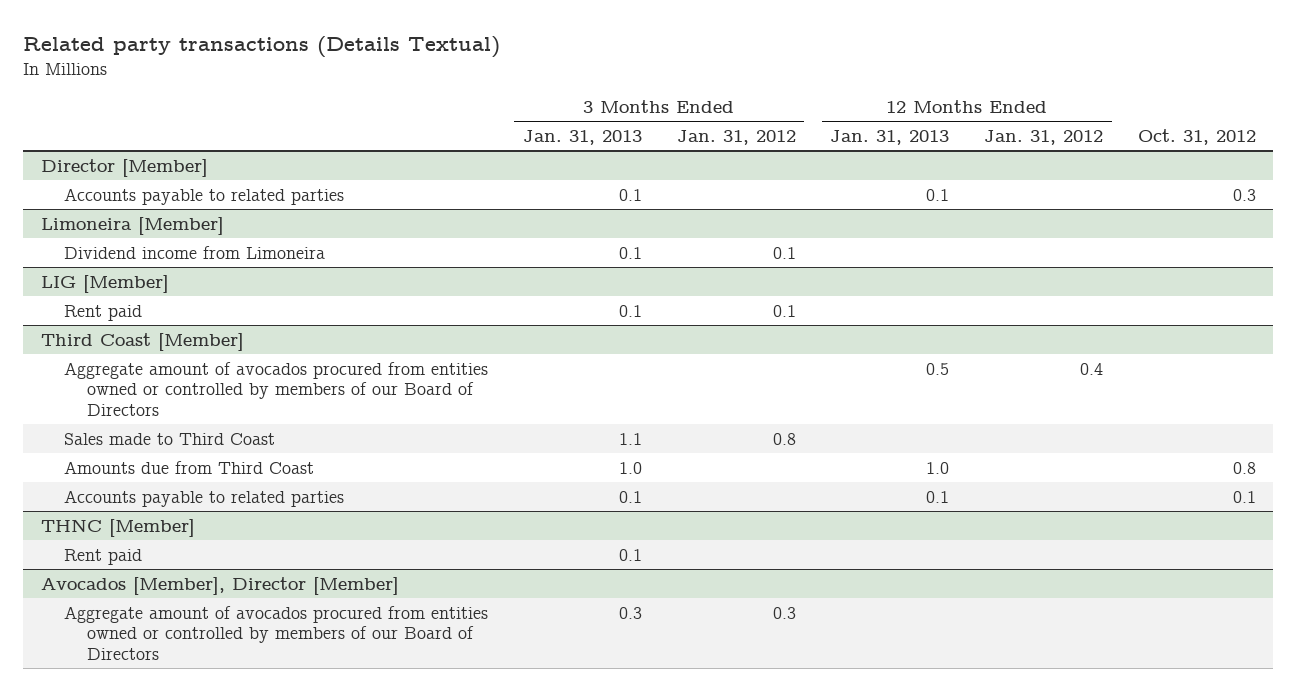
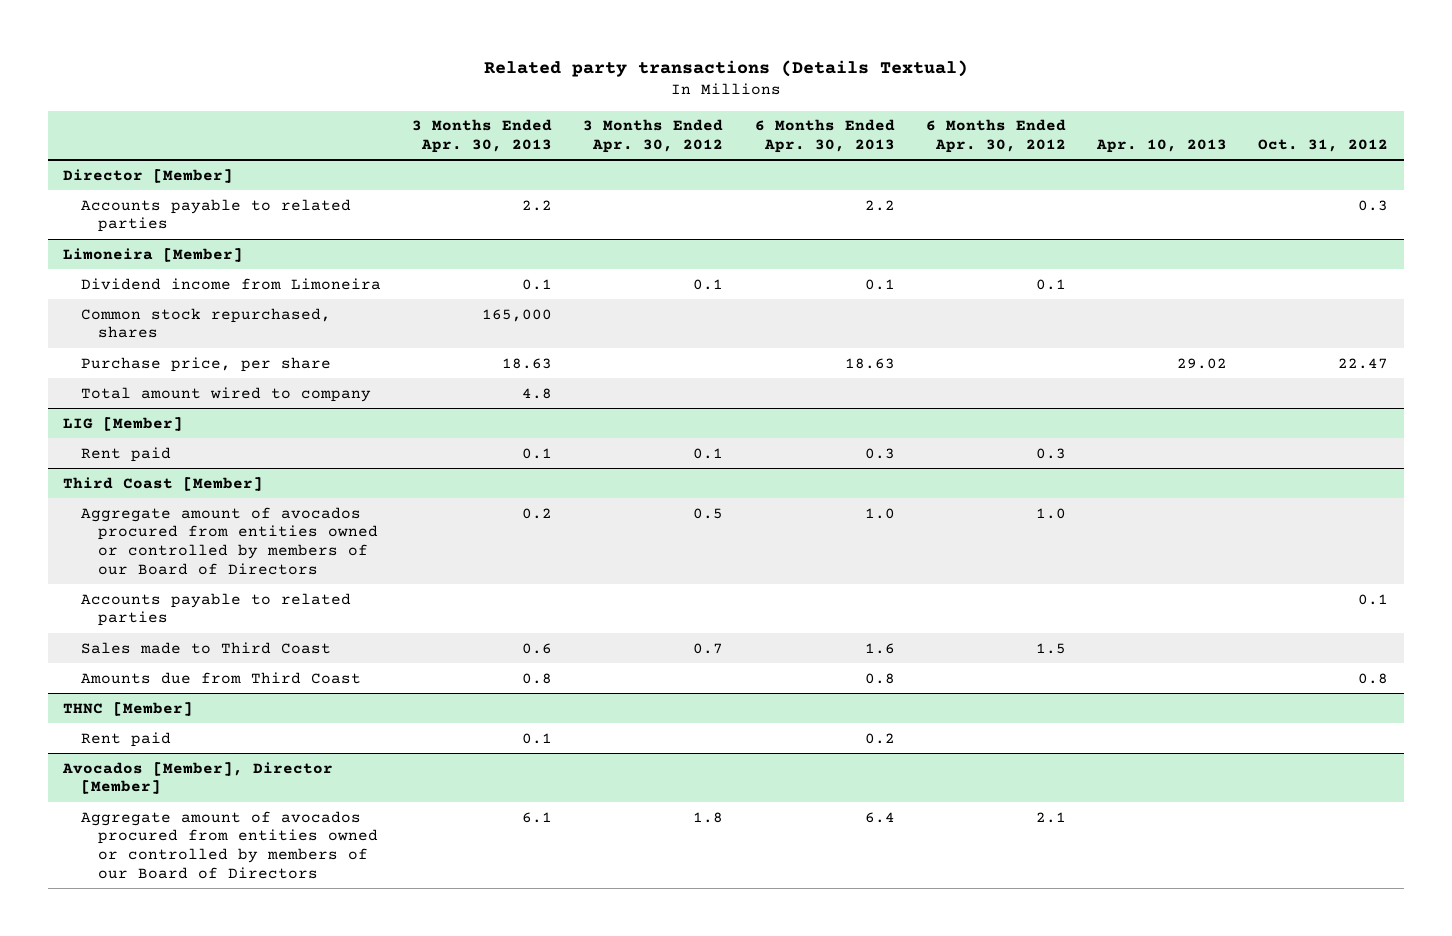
- | 3 Months Ended Jan. 31, 2013 | 3 Months Ended Jan. 31, 2012 | 12 Months Ended Jan. 31, 2013 | 12 Months Ended Jan. 31, 2012 | Oct. 31, 2012
+ | 3 Months Ended Apr. 30, 2013 | 3 Months Ended Apr. 30, 2012 | 6 Months Ended Apr. 30, 2013 | 6 Months Ended Apr. 30, 2012 | Apr. 10, 2013 | Oct. 31, 2012
@ Limoneira [Member]
+ Common stock repurchased, shares | 165,000 | | | | |
+ Purchase price, per share | 18.63 | | 18.63 | | 29.02 | 22.47
+ Total amount wired to company | 4.8 | | | | |
@ Third Coast [Member]
moved up: Accounts payable to related parties | | | | | | 0.1

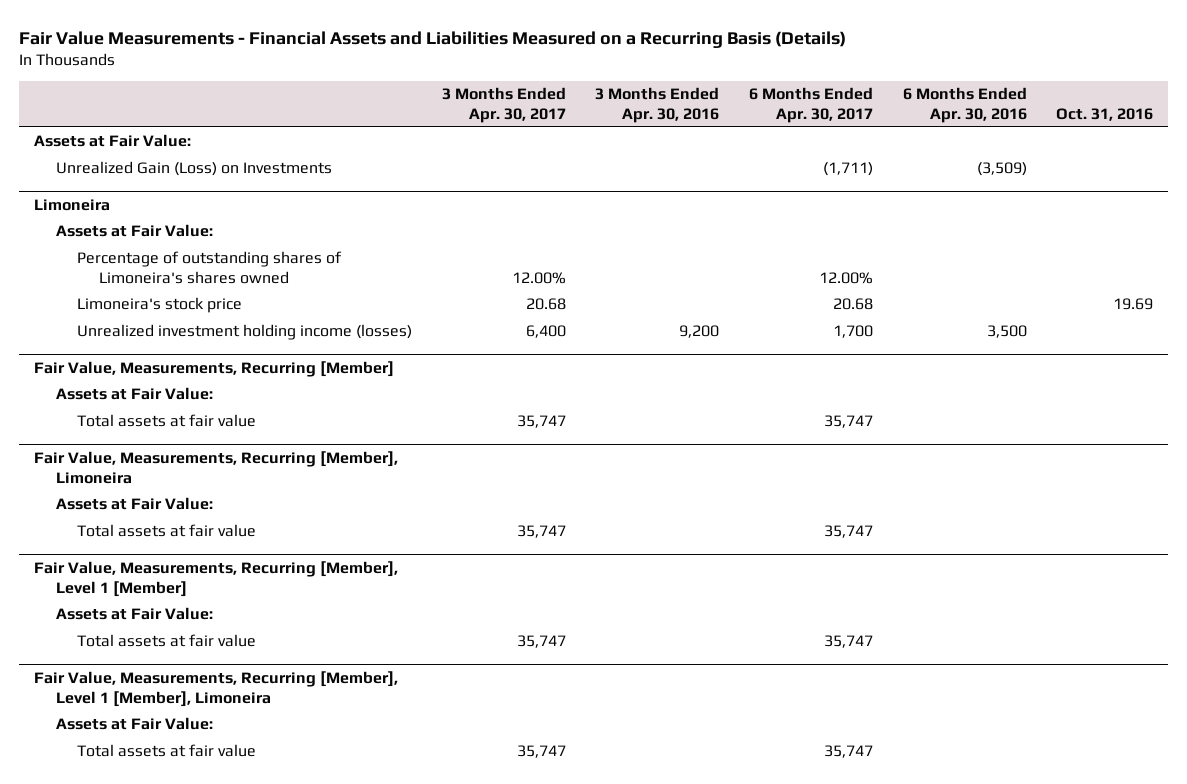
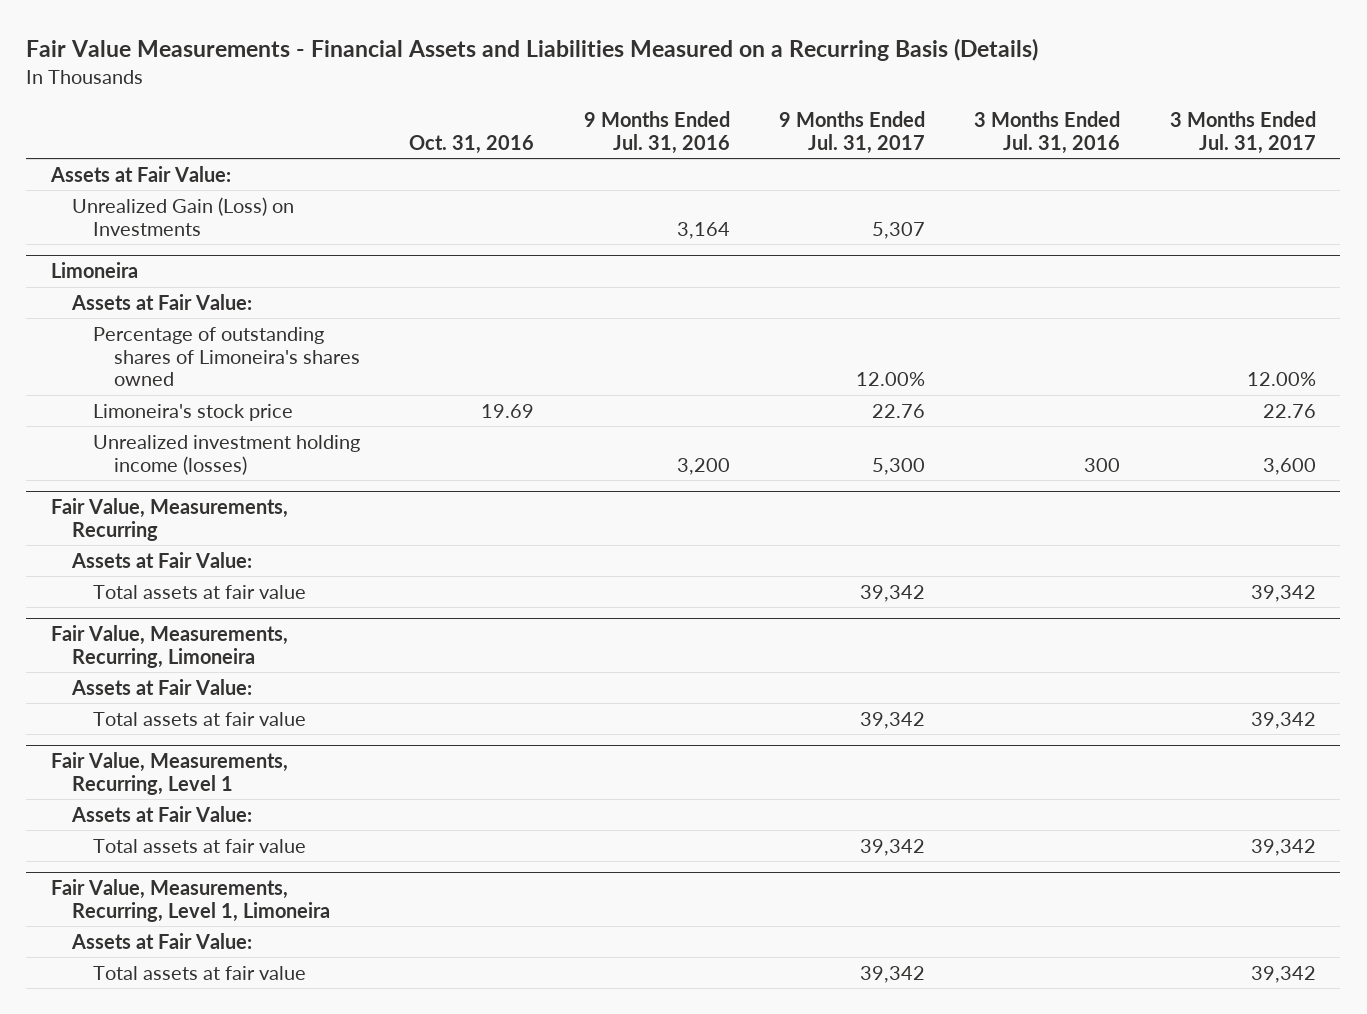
- | 3 Months Ended Apr. 30, 2017 | 3 Months Ended Apr. 30, 2016 | 6 Months Ended Apr. 30, 2017 | 6 Months Ended Apr. 30, 2016 | Oct. 31, 2016
+ | Oct. 31, 2016 | 9 Months Ended Jul. 31, 2016 | 9 Months Ended Jul. 31, 2017 | 3 Months Ended Jul. 31, 2016 | 3 Months Ended Jul. 31, 2017
- Fair Value, Measurements, Recurring [Member]
+ Fair Value, Measurements, Recurring
- Fair Value, Measurements, Recurring [Member], Limoneira
+ Fair Value, Measurements, Recurring, Limoneira
- Fair Value, Measurements, Recurring [Member], Level 1 [Member]
+ Fair Value, Measurements, Recurring, Level 1
- Fair Value, Measurements, Recurring [Member], Level 1 [Member], Limoneira
+ Fair Value, Measurements, Recurring, Level 1, Limoneira

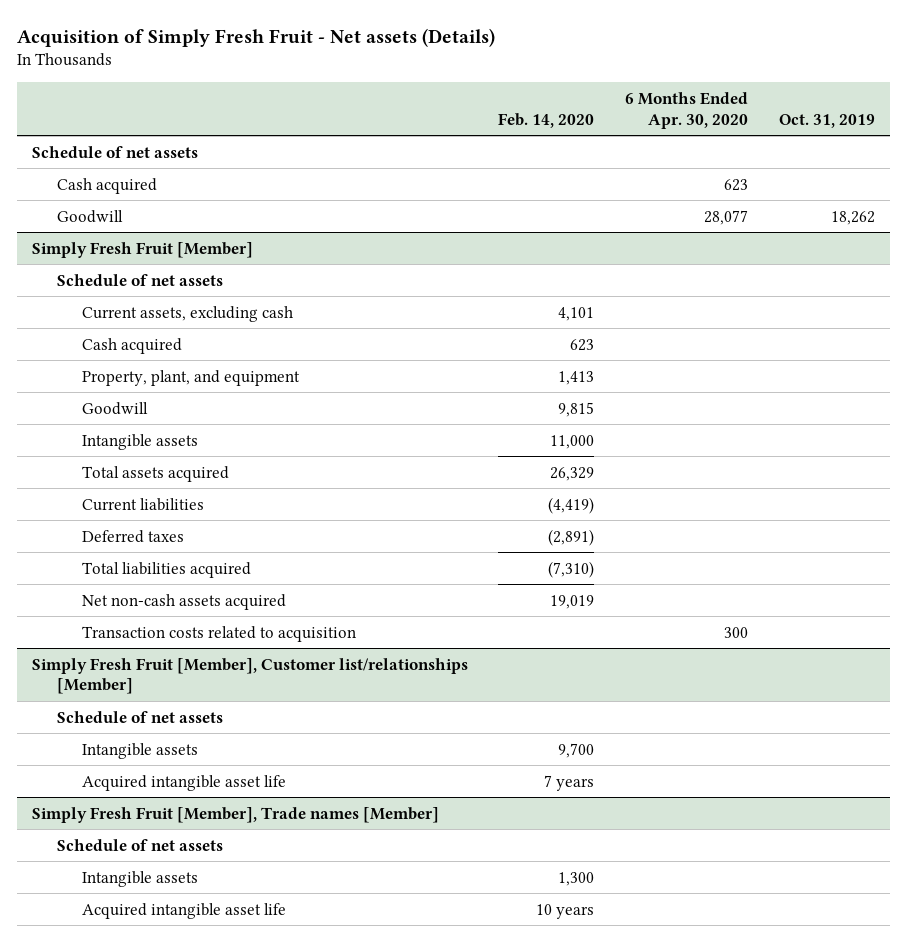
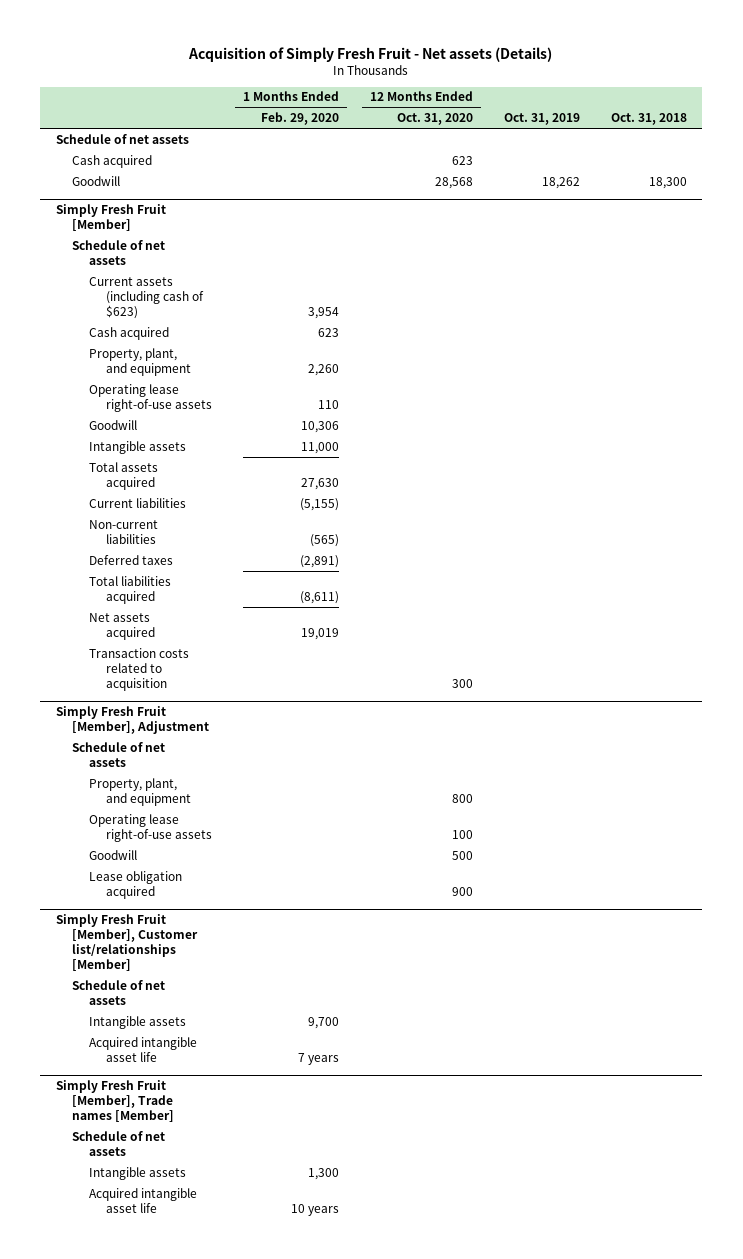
- | Feb. 14, 2020 | 6 Months Ended Apr. 30, 2020 | Oct. 31, 2019
+ | 1 Months Ended Feb. 29, 2020 | 12 Months Ended Oct. 31, 2020 | Oct. 31, 2019 | Oct. 31, 2018
@ Simply Fresh Fruit [Member]
- Current assets, excluding cash | 4,101 | |
+ Current assets (including cash of $623) | 3,954 | | |
+ Operating lease right-of-use assets | 110 | | |
+ Non-current liabilities | (565) | | |
- Net non-cash assets acquired | 19,019 | |
+ Net assets acquired | 19,019 | | |
+ Simply Fresh Fruit [Member], Adjustment
+ Schedule of net assets
+ Property, plant, and equipment | | 800 | |
+ Operating lease right-of-use assets | | 100 | |
+ Goodwill | | 500 | |
+ Lease obligation acquired | | 900 | |

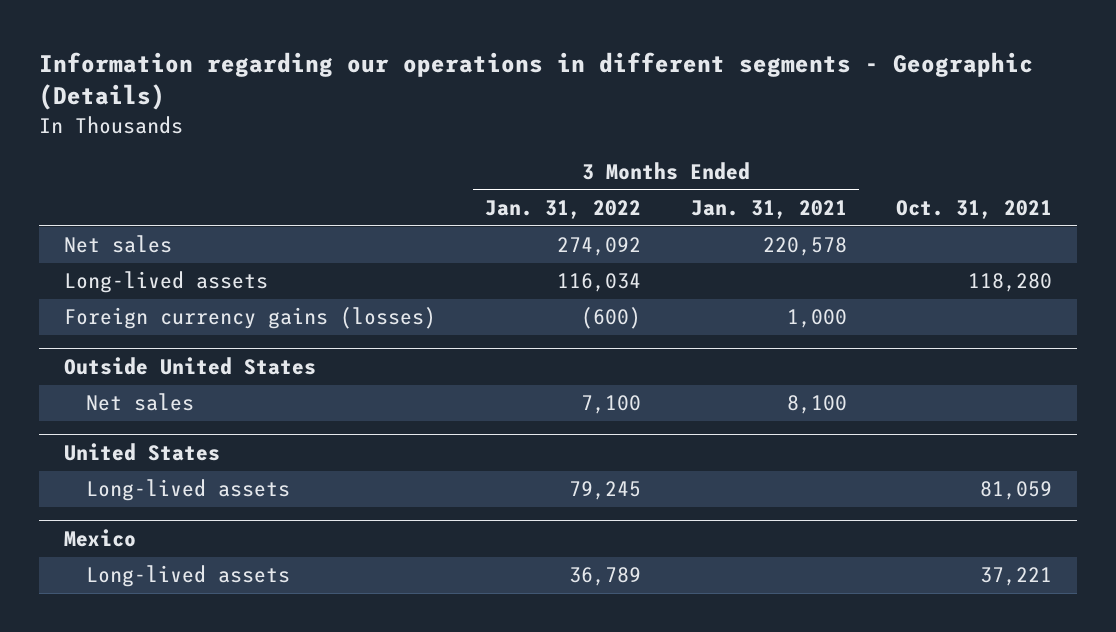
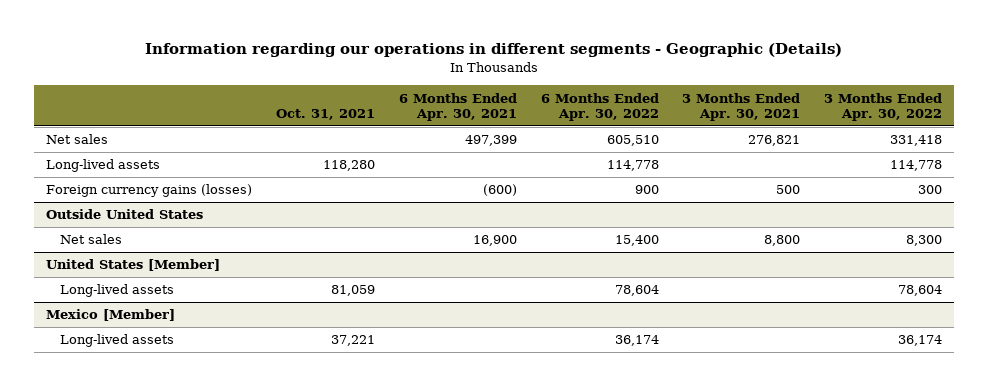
- | 3 Months Ended Jan. 31, 2022 | 3 Months Ended Jan. 31, 2021 | Oct. 31, 2021
+ | Oct. 31, 2021 | 6 Months Ended Apr. 30, 2021 | 6 Months Ended Apr. 30, 2022 | 3 Months Ended Apr. 30, 2021 | 3 Months Ended Apr. 30, 2022
- United States
+ United States [Member]
- Mexico
+ Mexico [Member]

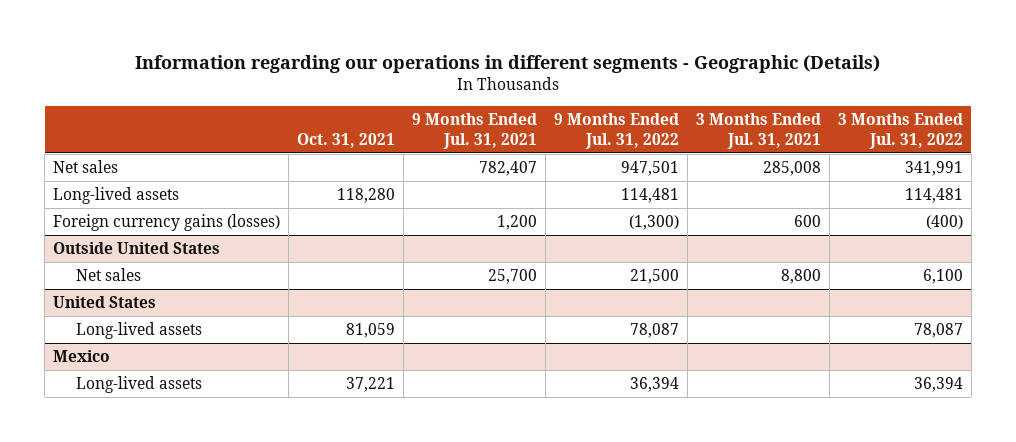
- | Oct. 31, 2021 | 6 Months Ended Apr. 30, 2021 | 6 Months Ended Apr. 30, 2022 | 3 Months Ended Apr. 30, 2021 | 3 Months Ended Apr. 30, 2022
+ | Oct. 31, 2021 | 9 Months Ended Jul. 31, 2021 | 9 Months Ended Jul. 31, 2022 | 3 Months Ended Jul. 31, 2021 | 3 Months Ended Jul. 31, 2022
- United States [Member]
+ United States
- Mexico [Member]
+ Mexico

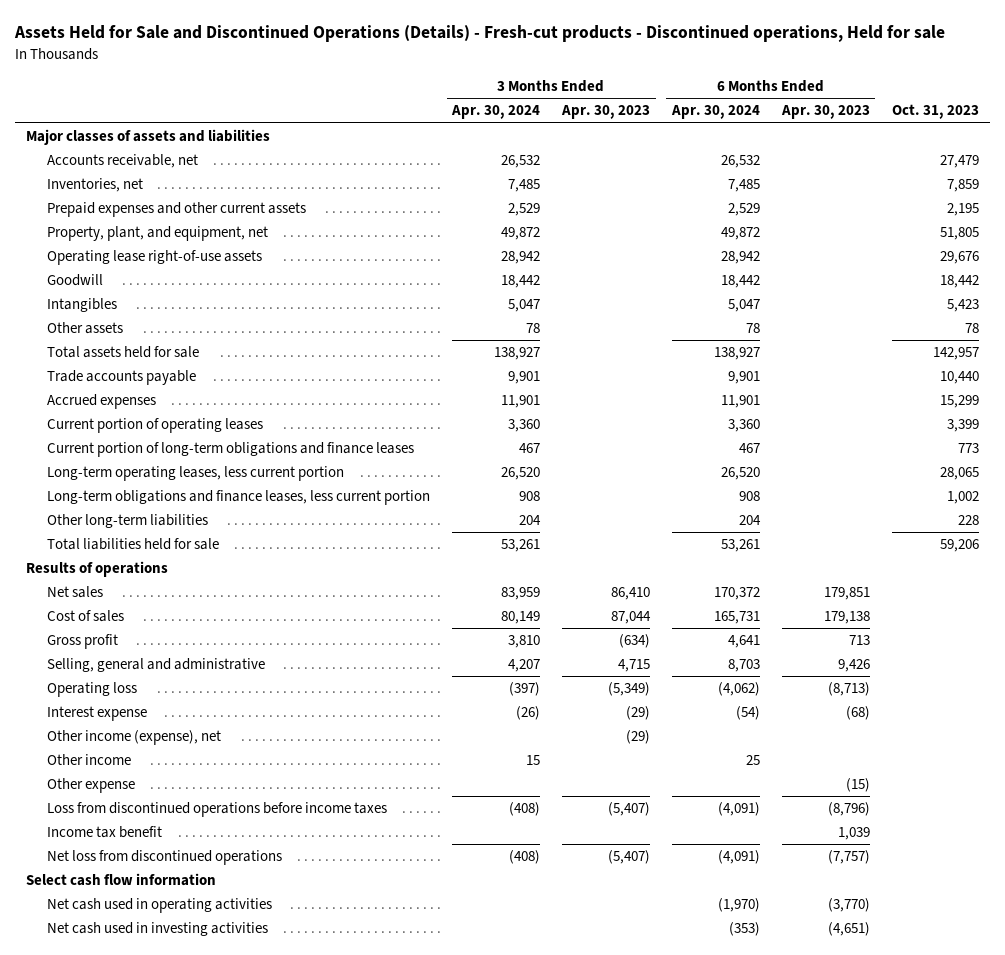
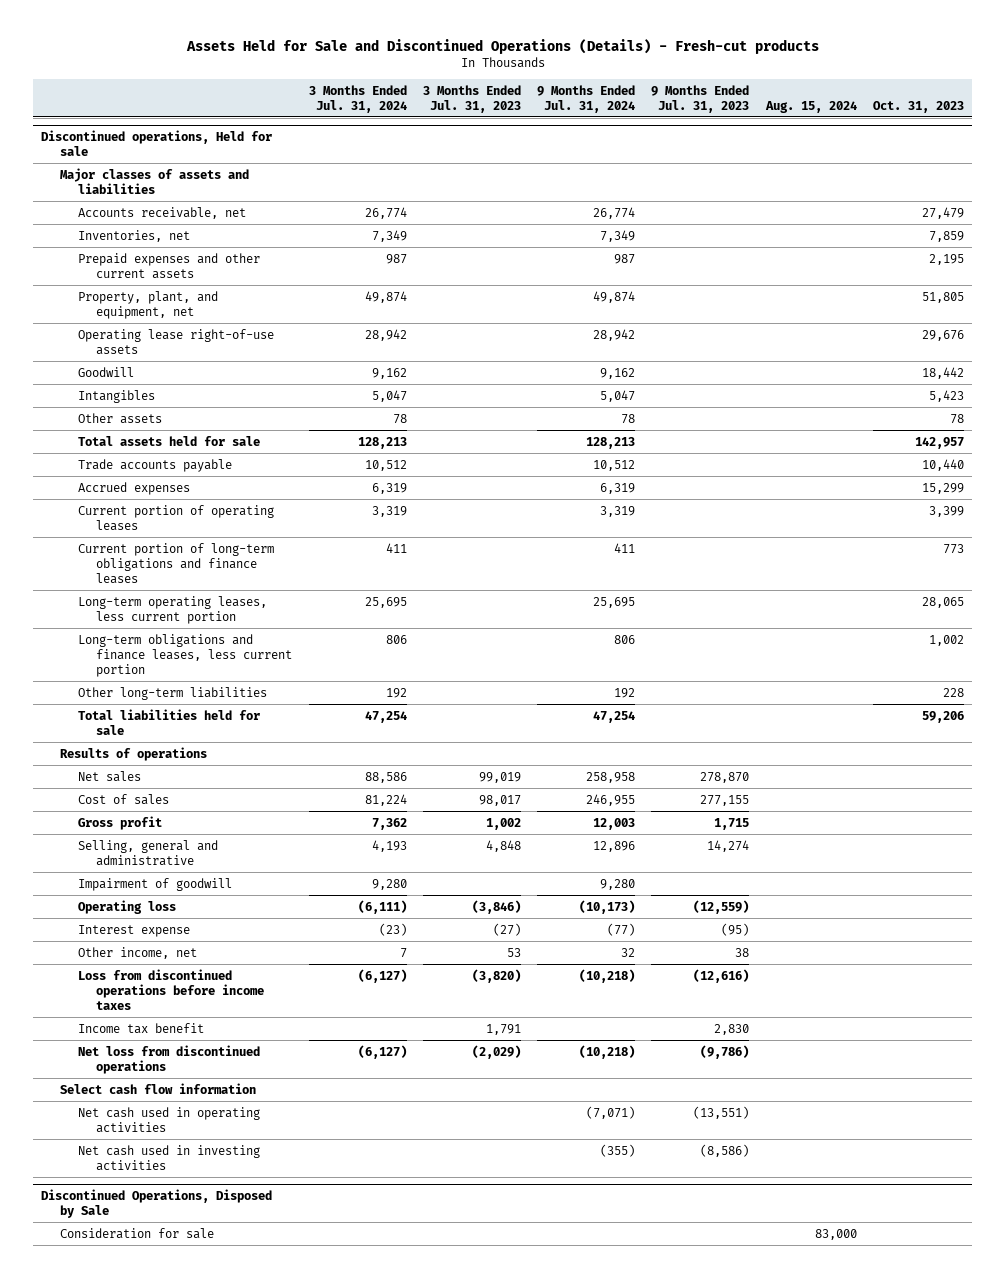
- Assets Held for Sale and Discontinued Operations (Details) - Fresh-cut products - Discontinued operations, Held for sale
+ Assets Held for Sale and Discontinued Operations (Details) - Fresh-cut products
- | 3 Months Ended Apr. 30, 2024 | 3 Months Ended Apr. 30, 2023 | 6 Months Ended Apr. 30, 2024 | 6 Months Ended Apr. 30, 2023 | Oct. 31, 2023
+ | 3 Months Ended Jul. 31, 2024 | 3 Months Ended Jul. 31, 2023 | 9 Months Ended Jul. 31, 2024 | 9 Months Ended Jul. 31, 2023 | Aug. 15, 2024 | Oct. 31, 2023
+ Discontinued operations, Held for sale
+ Impairment of goodwill | 9,280 | | 9,280 | | |
- Other income (expense), net | | (29) | | |
- Other income | 15 | | 25 | |
- Other expense | | | | (15) |
+ Other income, net | 7 | 53 | 32 | 38 | |
+ Discontinued Operations, Disposed by Sale
+ Consideration for sale | | | | | 83,000 |

